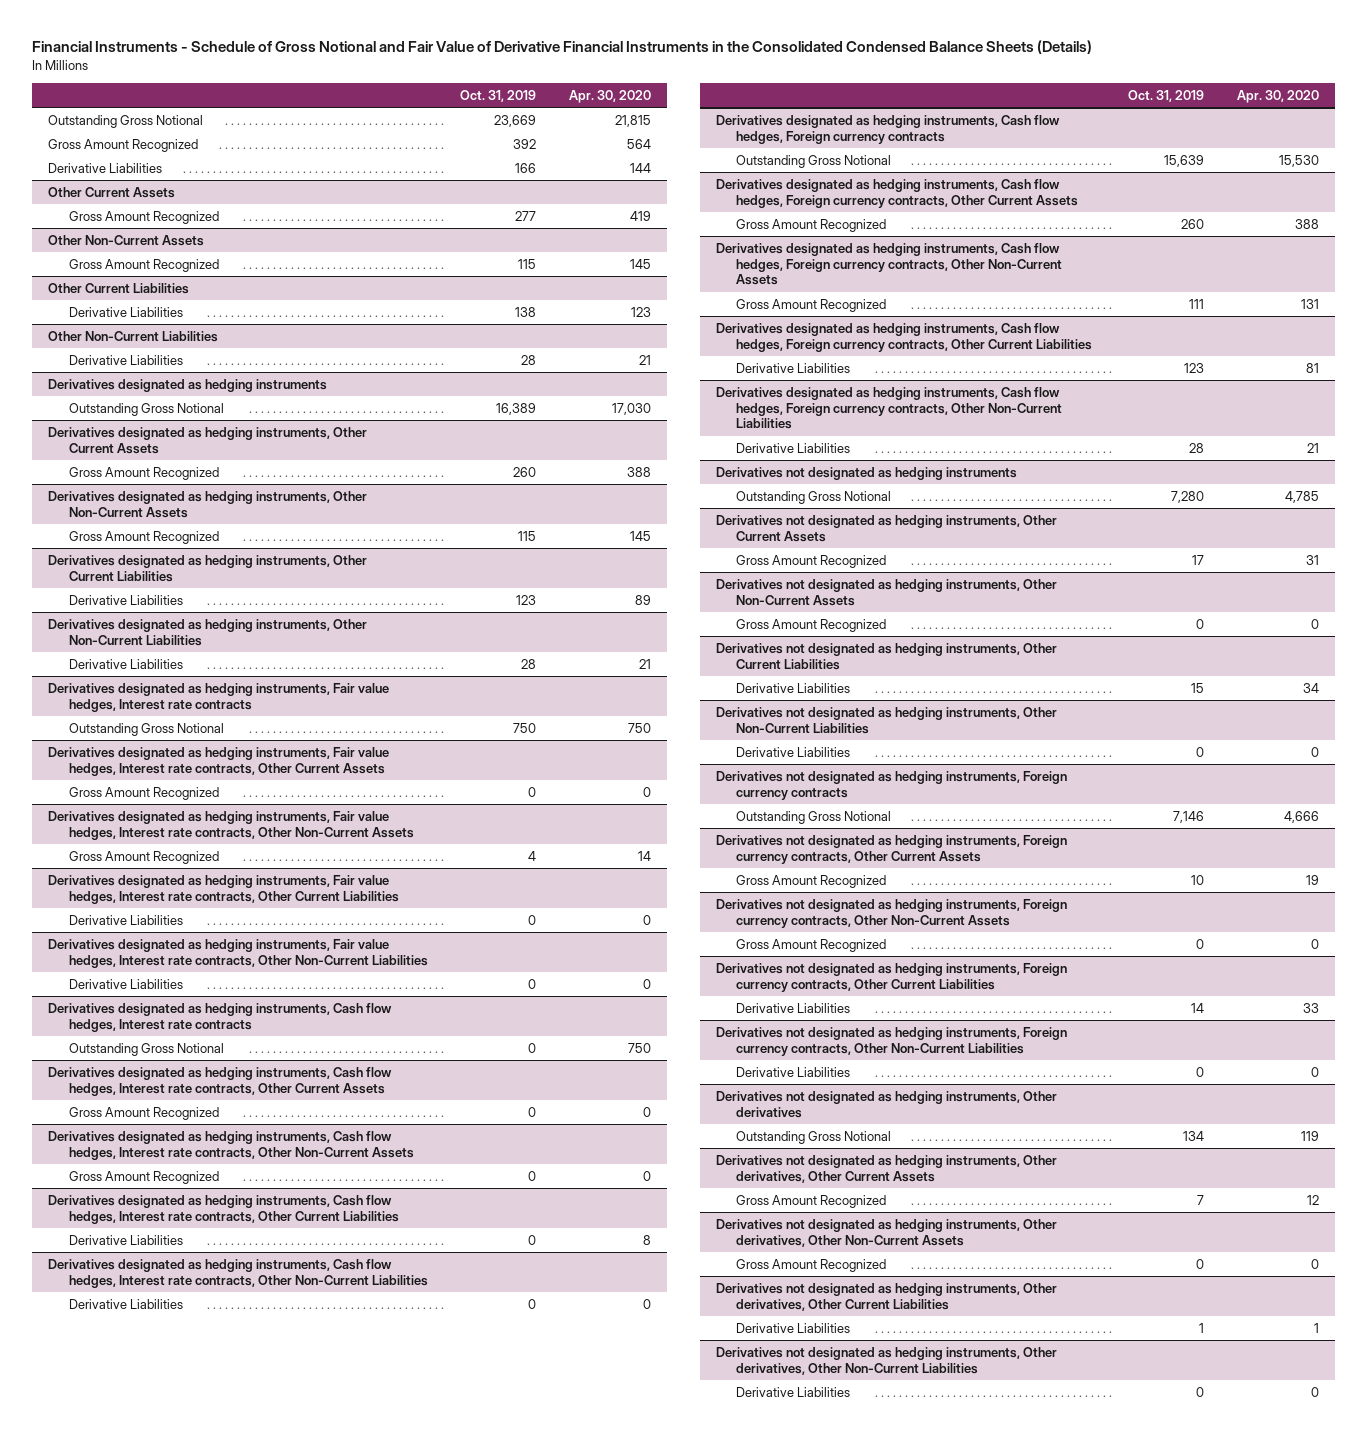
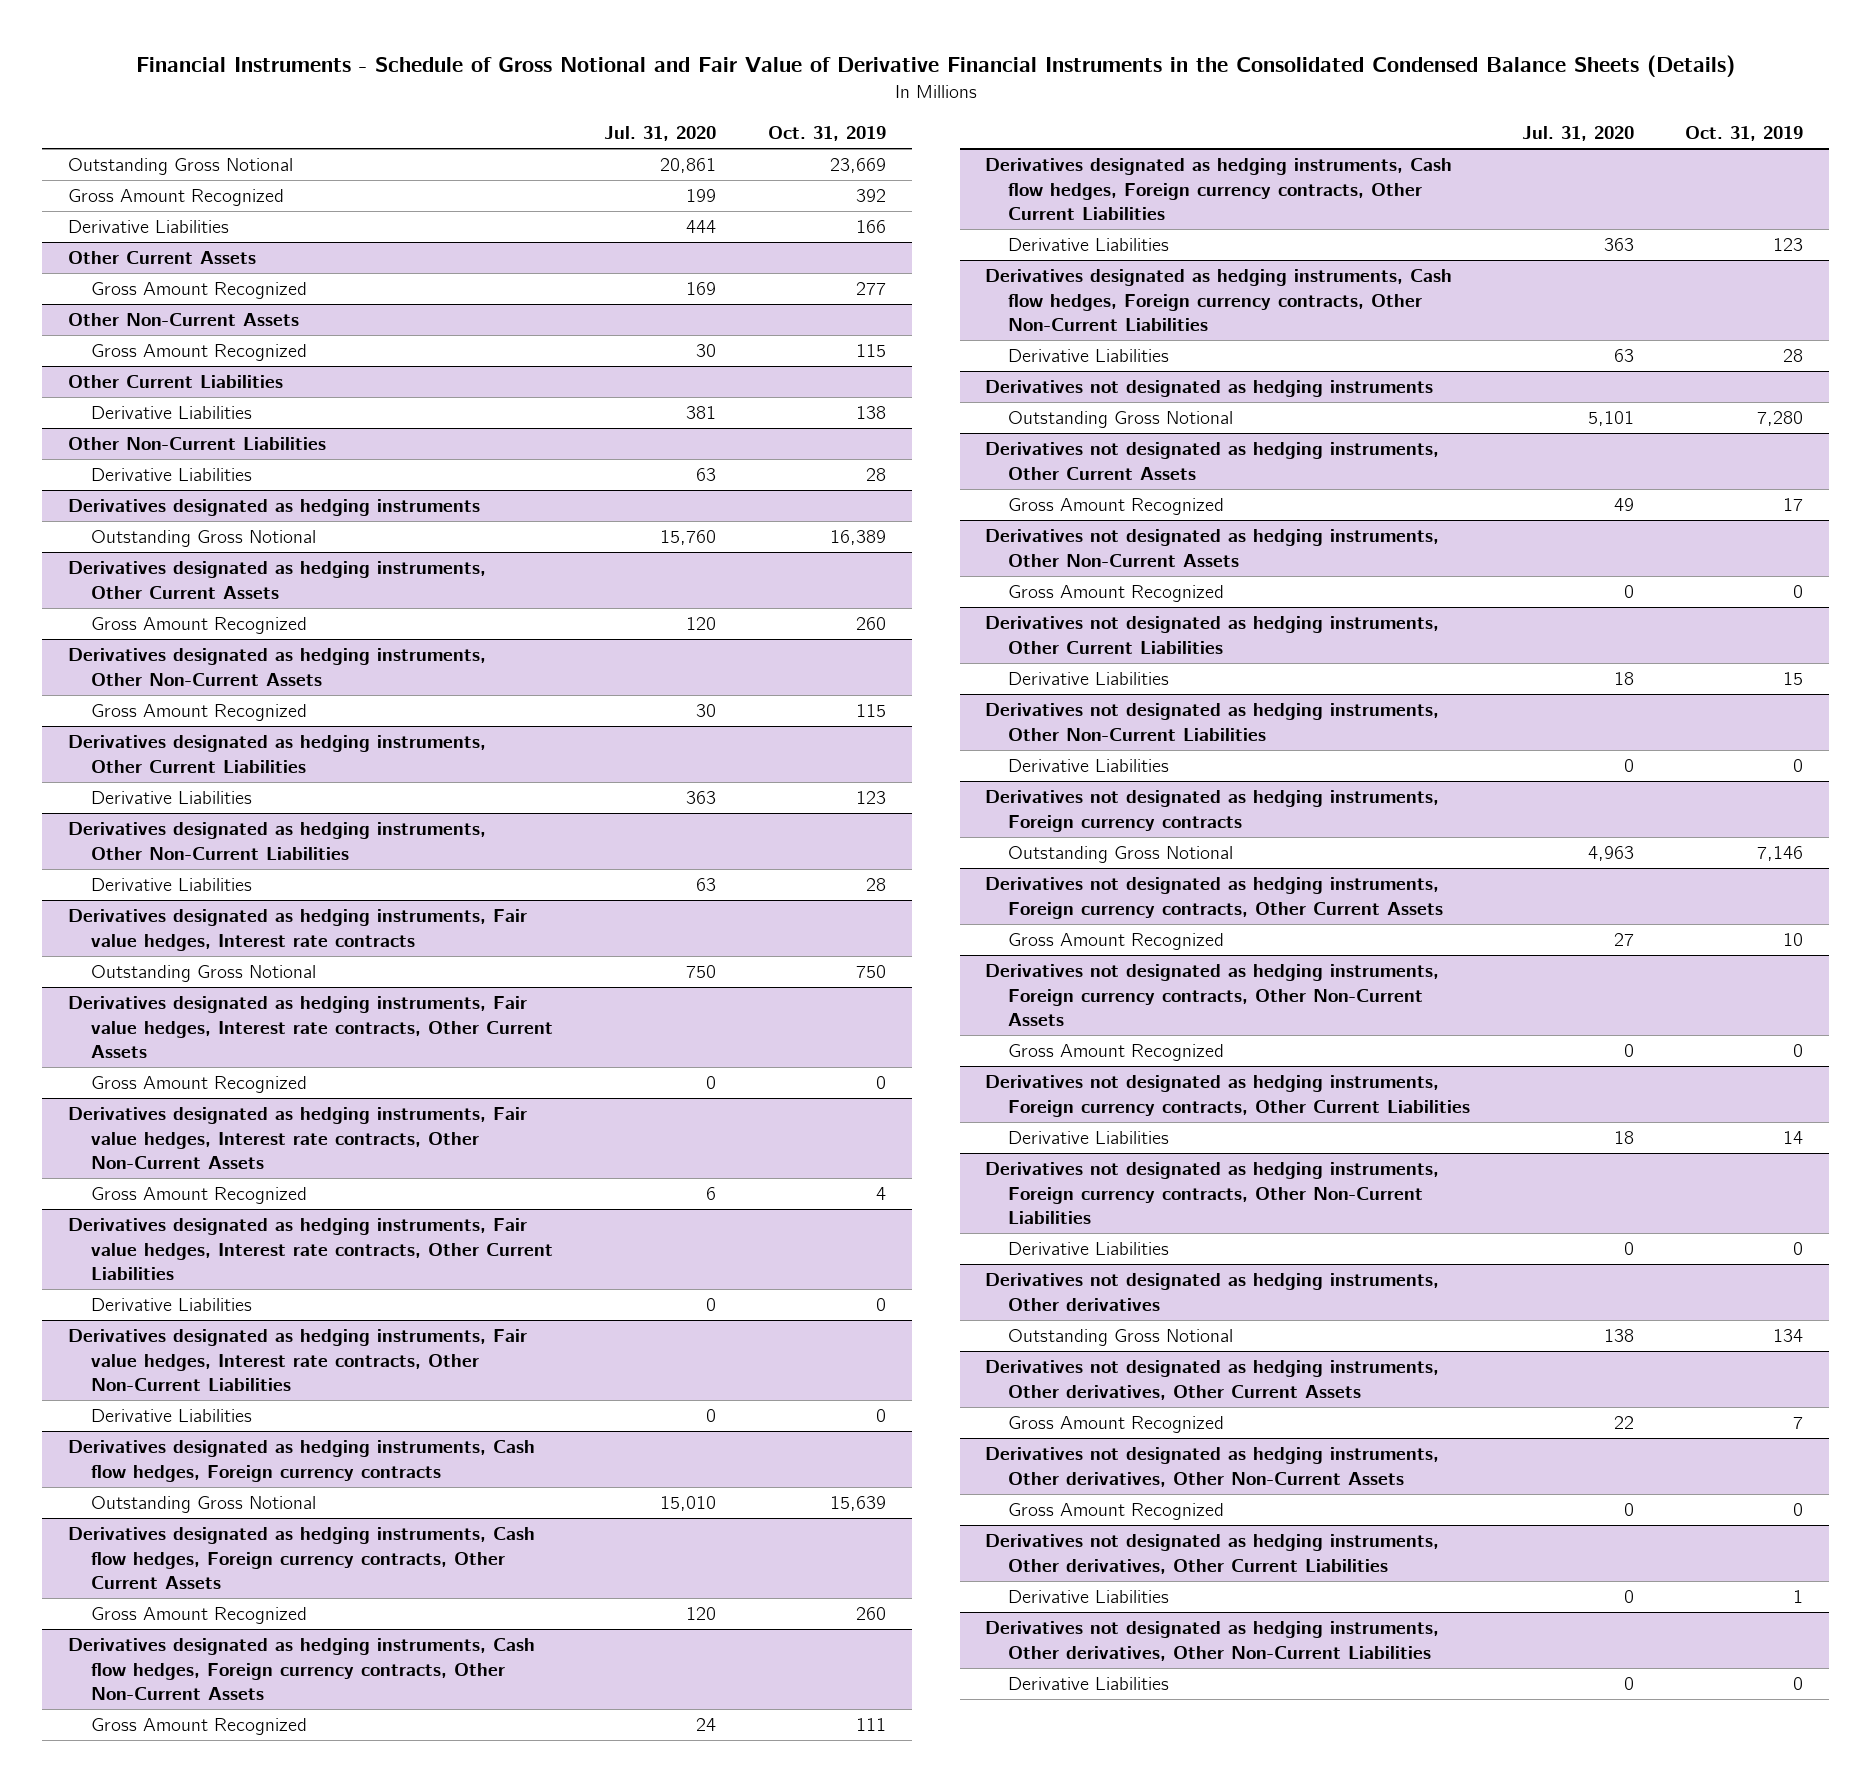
- | Oct. 31, 2019 | Apr. 30, 2020
+ | Jul. 31, 2020 | Oct. 31, 2019
- Derivatives designated as hedging instruments, Cash flow hedges, Interest rate contracts
- Outstanding Gross Notional | 0 | 750
- Derivatives designated as hedging instruments, Cash flow hedges, Interest rate contracts, Other Current Assets
- Gross Amount Recognized | 0 | 0
- Derivatives designated as hedging instruments, Cash flow hedges, Interest rate contracts, Other Non-Current Assets
- Gross Amount Recognized | 0 | 0
- Derivatives designated as hedging instruments, Cash flow hedges, Interest rate contracts, Other Current Liabilities
- Derivative Liabilities | 0 | 8
- Derivatives designated as hedging instruments, Cash flow hedges, Interest rate contracts, Other Non-Current Liabilities
- Derivative Liabilities | 0 | 0

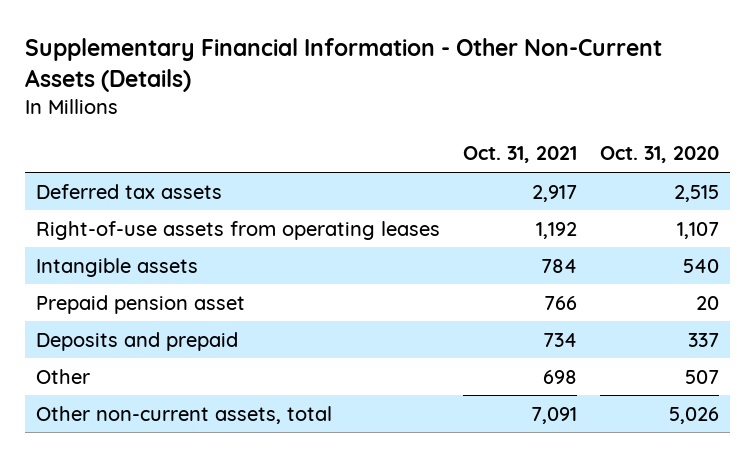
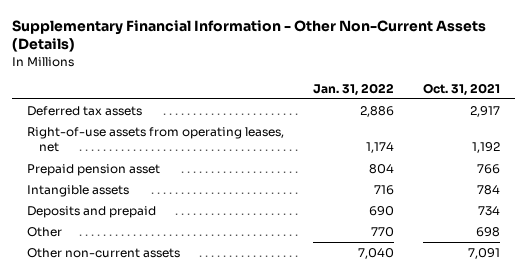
- | Oct. 31, 2021 | Oct. 31, 2020
+ | Jan. 31, 2022 | Oct. 31, 2021
- Right-of-use assets from operating leases | 1,192 | 1,107
+ Right-of-use assets from operating leases, net | 1,174 | 1,192
moved down: Intangible assets | 716 | 784
- Other non-current assets, total | 7,091 | 5,026
+ Other non-current assets | 7,040 | 7,091

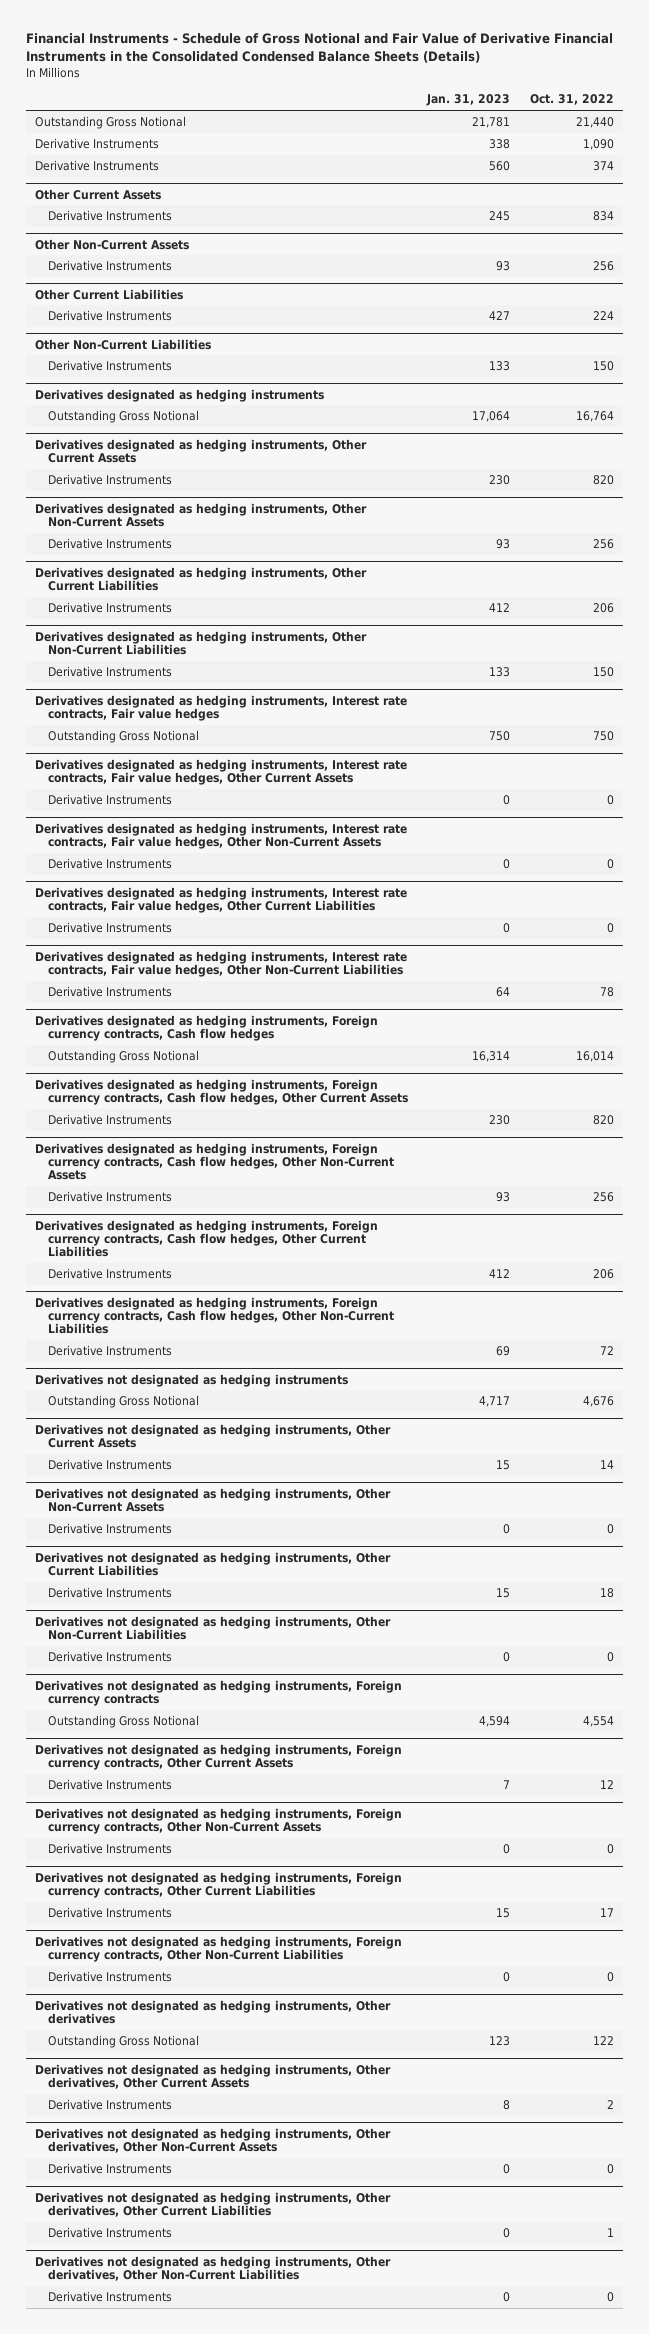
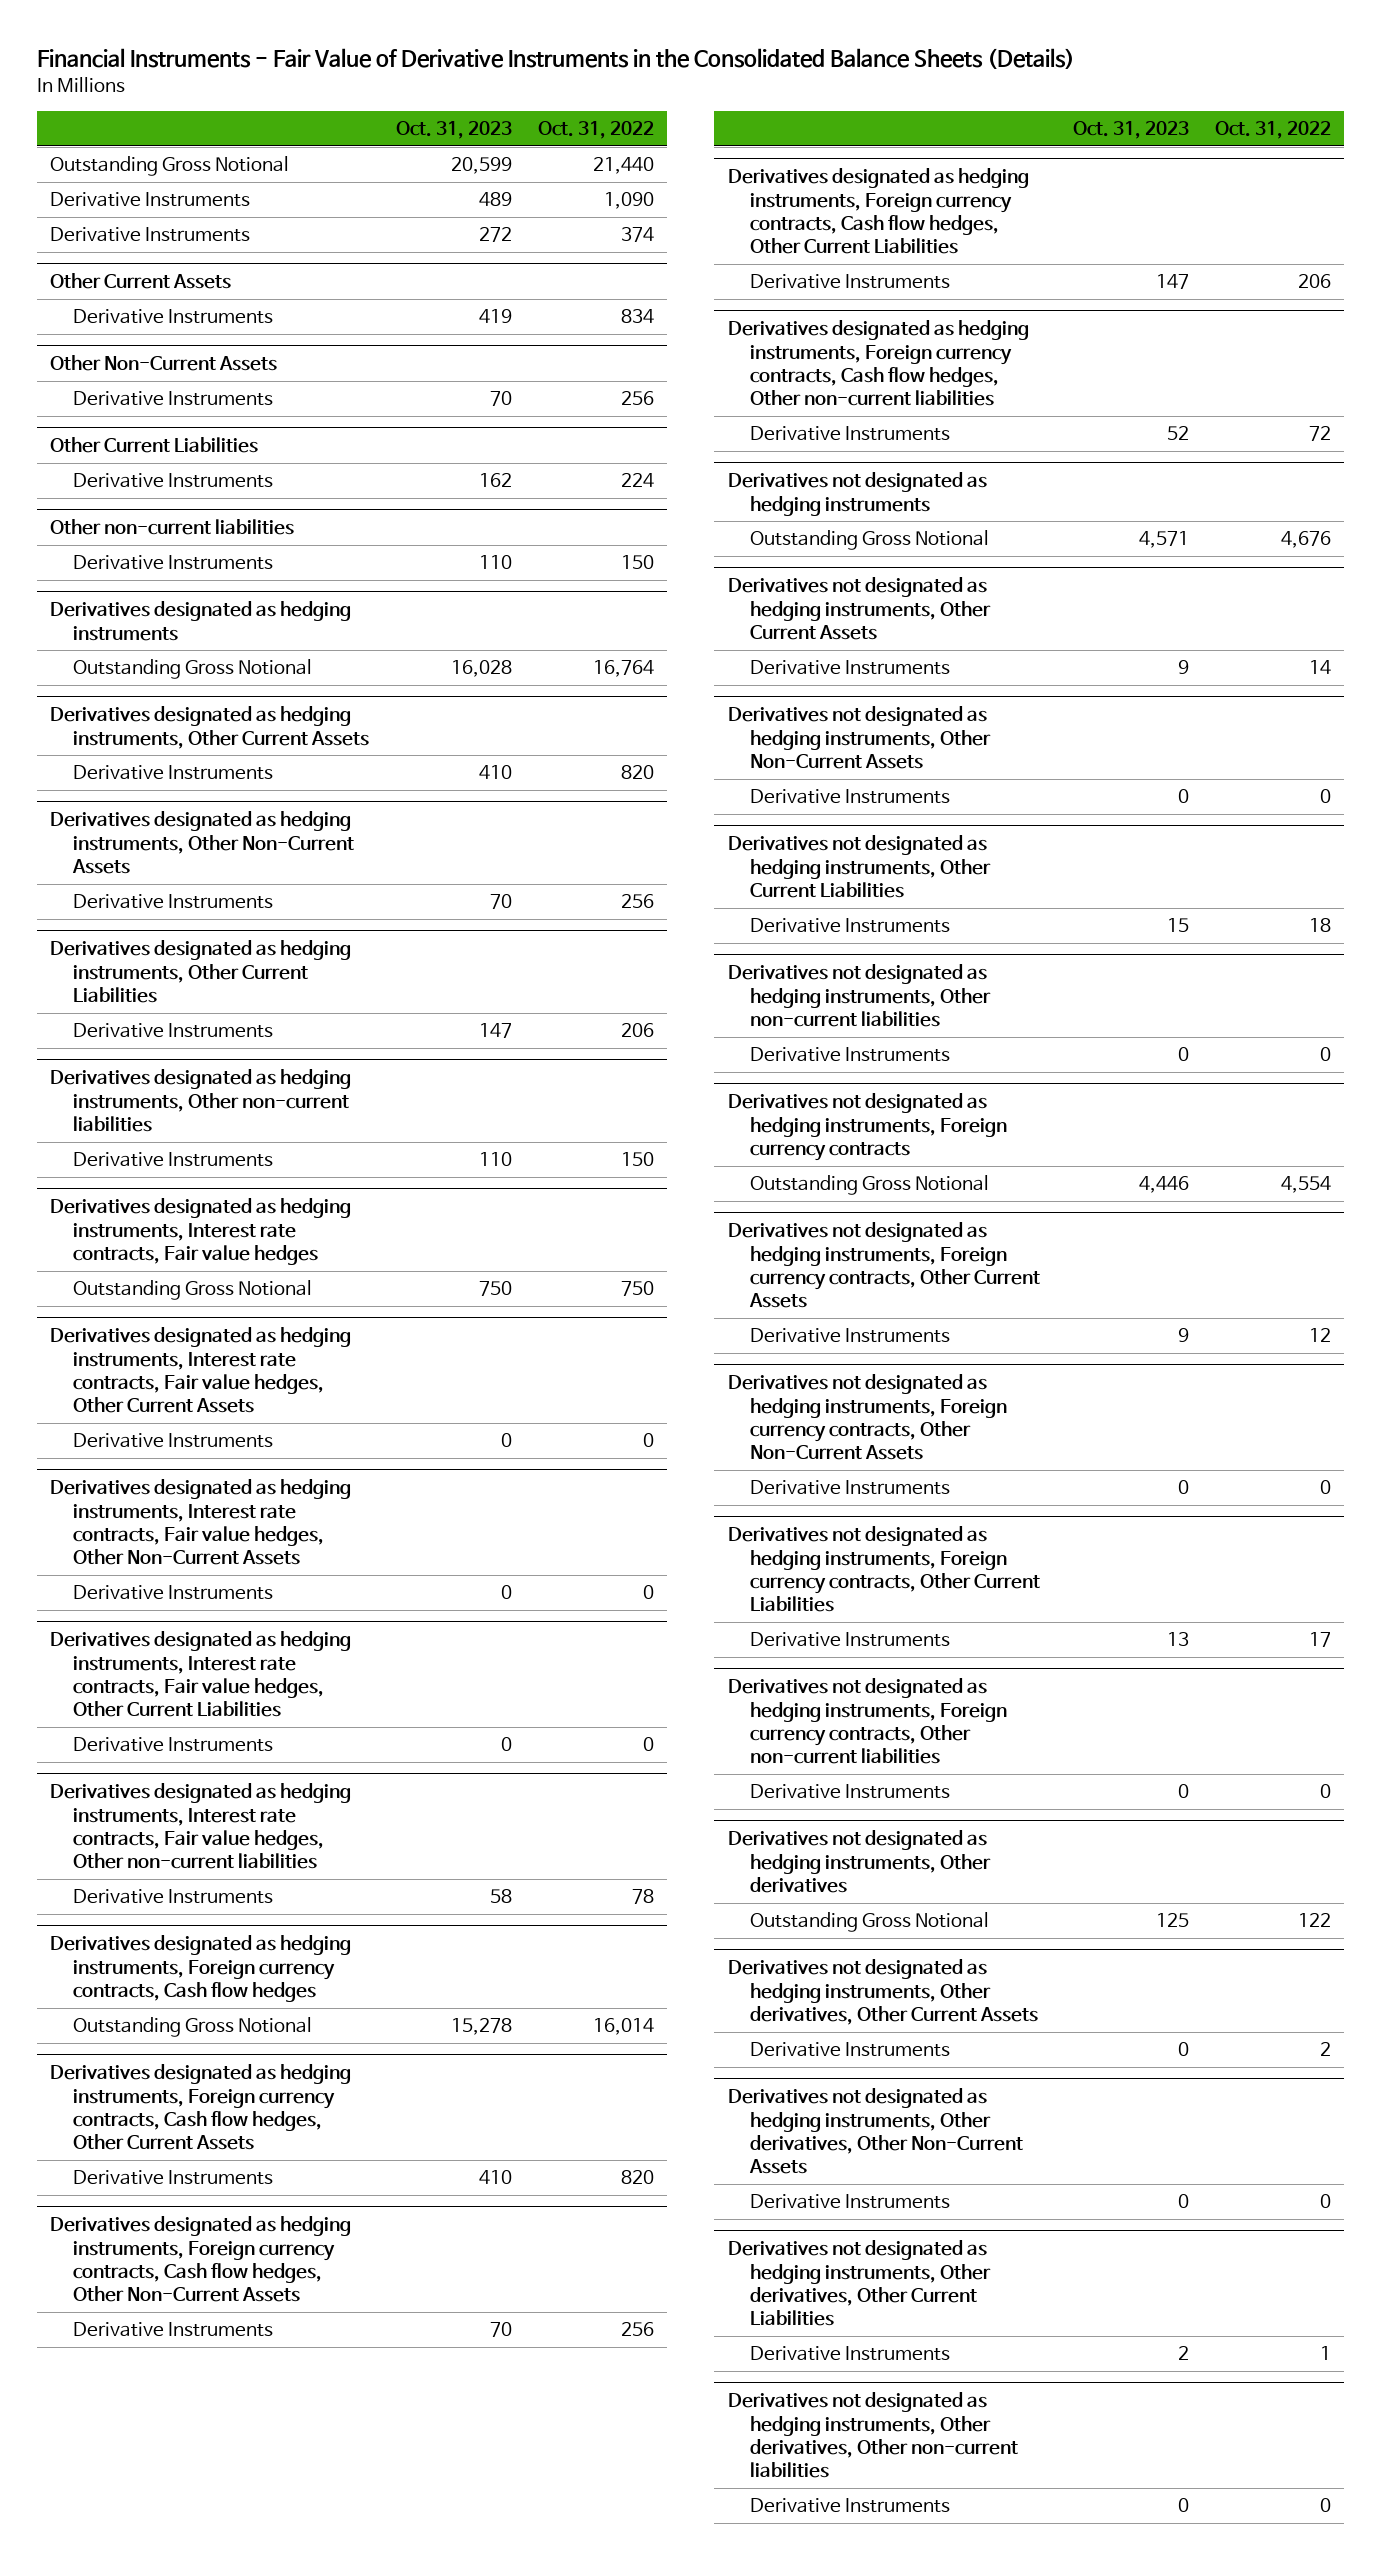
- Financial Instruments - Schedule of Gross Notional and Fair Value of Derivative Financial Instruments in the Consolidated Condensed Balance Sheets (Details)
+ Financial Instruments - Fair Value of Derivative Instruments in the Consolidated Balance Sheets (Details)
- | Jan. 31, 2023 | Oct. 31, 2022
+ | Oct. 31, 2023 | Oct. 31, 2022
- Other Non-Current Liabilities
+ Other non-current liabilities
- Derivatives designated as hedging instruments, Other Non-Current Liabilities
+ Derivatives designated as hedging instruments, Other non-current liabilities
- Derivatives designated as hedging instruments, Interest rate contracts, Fair value hedges, Other Non-Current Liabilities
+ Derivatives designated as hedging instruments, Interest rate contracts, Fair value hedges, Other non-current liabilities
- Derivatives designated as hedging instruments, Foreign currency contracts, Cash flow hedges, Other Non-Current Liabilities
+ Derivatives designated as hedging instruments, Foreign currency contracts, Cash flow hedges, Other non-current liabilities
- Derivatives not designated as hedging instruments, Other Non-Current Liabilities
+ Derivatives not designated as hedging instruments, Other non-current liabilities
- Derivatives not designated as hedging instruments, Foreign currency contracts, Other Non-Current Liabilities
+ Derivatives not designated as hedging instruments, Foreign currency contracts, Other non-current liabilities
- Derivatives not designated as hedging instruments, Other derivatives, Other Non-Current Liabilities
+ Derivatives not designated as hedging instruments, Other derivatives, Other non-current liabilities

